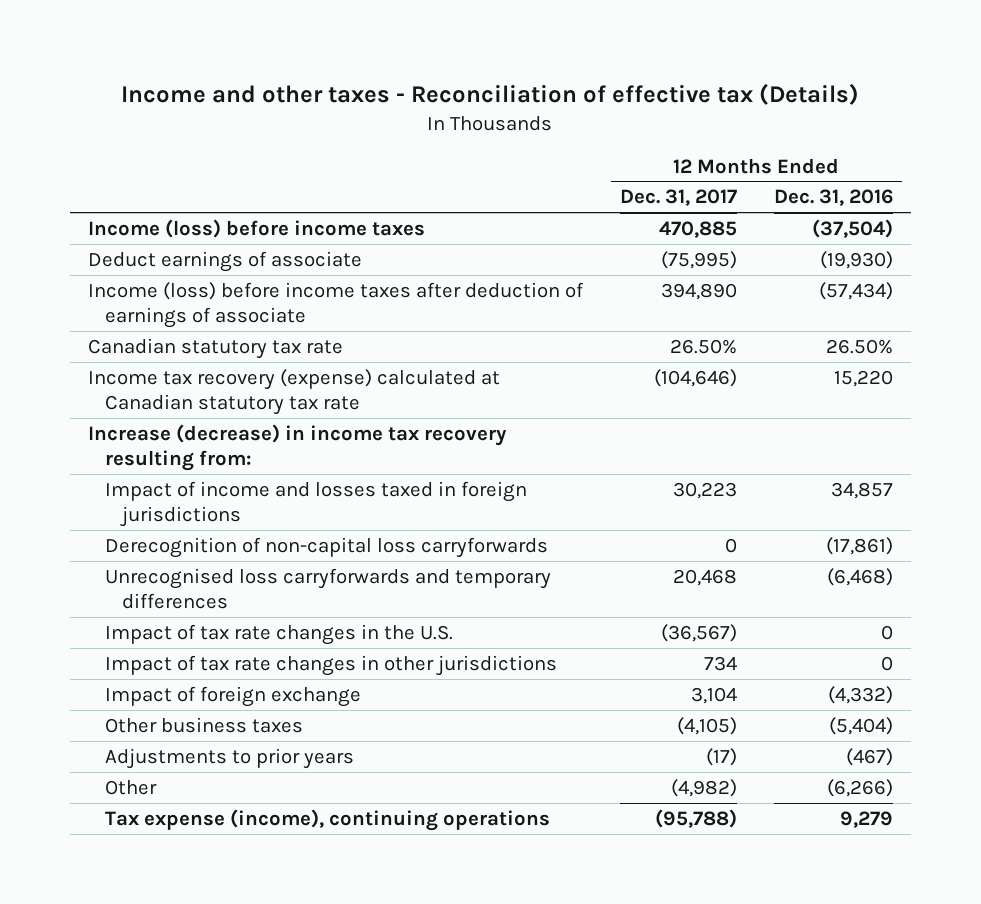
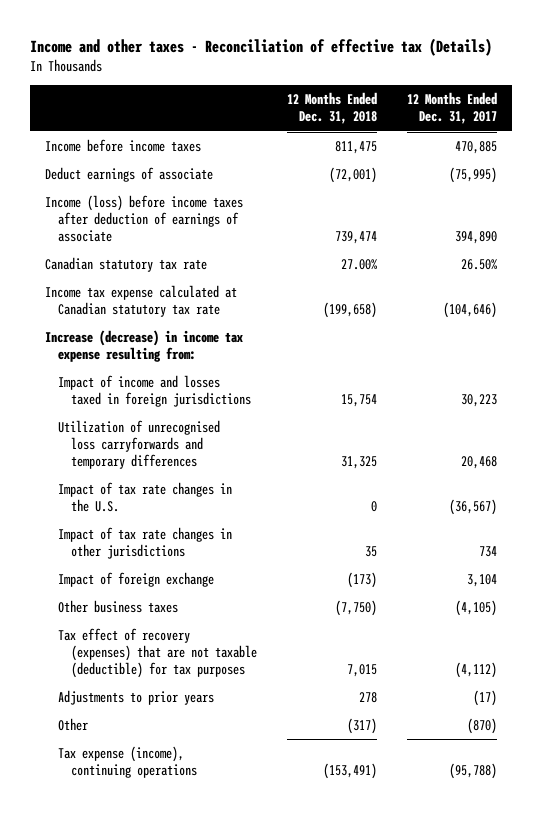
- | 12 Months Ended Dec. 31, 2017 | 12 Months Ended Dec. 31, 2016
+ | 12 Months Ended Dec. 31, 2018 | 12 Months Ended Dec. 31, 2017
- Income (loss) before income taxes | 470,885 | (37,504)
+ Income before income taxes | 811,475 | 470,885
- Income tax recovery (expense) calculated at Canadian statutory tax rate | (104,646) | 15,220
- Increase (decrease) in income tax recovery resulting from:
+ Income tax expense calculated at Canadian statutory tax rate | (199,658) | (104,646)
+ Increase (decrease) in income tax expense resulting from:
- Derecognition of non-capital loss carryforwards | 0 | (17,861)
- Unrecognised loss carryforwards and temporary differences | 20,468 | (6,468)
+ Utilization of unrecognised loss carryforwards and temporary differences | 31,325 | 20,468
+ Tax effect of recovery (expenses) that are not taxable (deductible) for tax purposes | 7,015 | (4,112)
- Other | (4,982) | (6,266)
+ Other | (317) | (870)

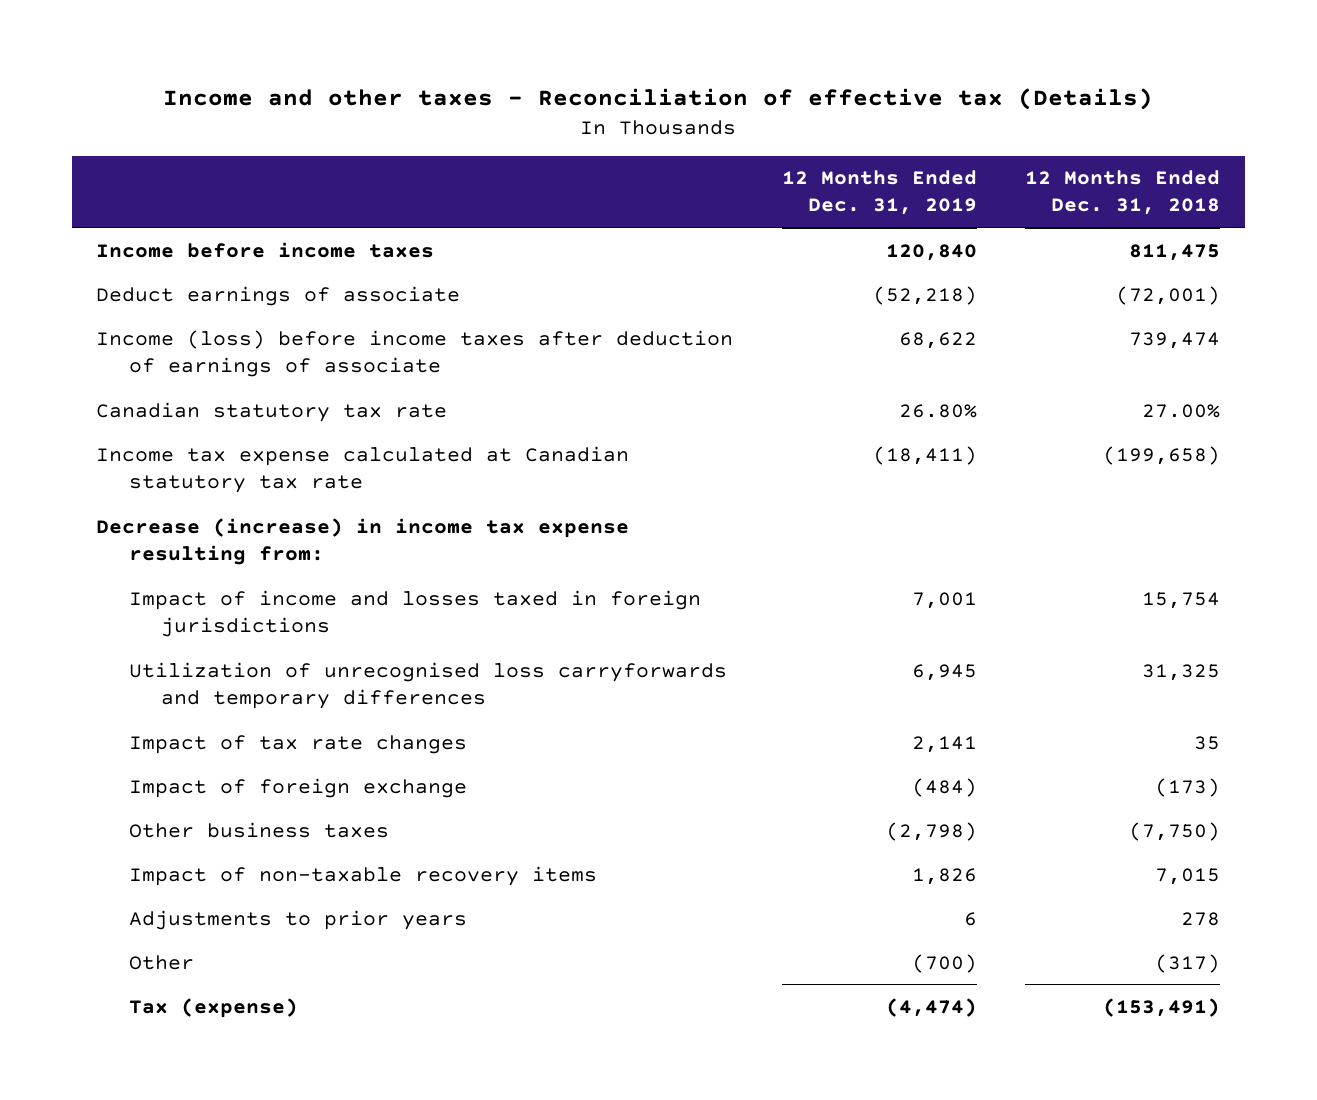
- | 12 Months Ended Dec. 31, 2018 | 12 Months Ended Dec. 31, 2017
+ | 12 Months Ended Dec. 31, 2019 | 12 Months Ended Dec. 31, 2018
- Increase (decrease) in income tax expense resulting from:
+ Decrease (increase) in income tax expense resulting from:
- Impact of tax rate changes in the U.S. | 0 | (36,567)
- Impact of tax rate changes in other jurisdictions | 35 | 734
+ Impact of tax rate changes | 2,141 | 35
- Tax effect of recovery (expenses) that are not taxable (deductible) for tax purposes | 7,015 | (4,112)
+ Impact of non-taxable recovery items | 1,826 | 7,015
- Tax expense (income), continuing operations | (153,491) | (95,788)
+ Tax (expense) | (4,474) | (153,491)

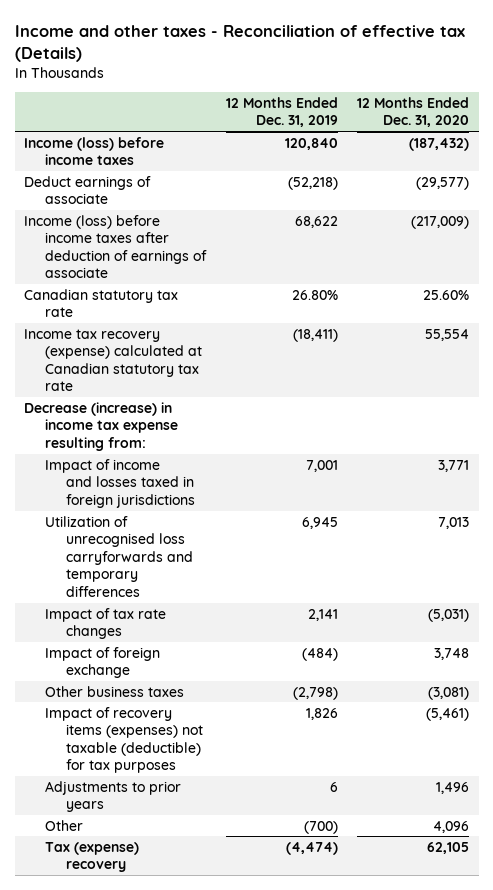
- | 12 Months Ended Dec. 31, 2019 | 12 Months Ended Dec. 31, 2018
+ | 12 Months Ended Dec. 31, 2019 | 12 Months Ended Dec. 31, 2020
- Income before income taxes | 120,840 | 811,475
+ Income (loss) before income taxes | 120,840 | (187,432)
- Income tax expense calculated at Canadian statutory tax rate | (18,411) | (199,658)
+ Income tax recovery (expense) calculated at Canadian statutory tax rate | (18,411) | 55,554
- Impact of non-taxable recovery items | 1,826 | 7,015
+ Impact of recovery items (expenses) not taxable (deductible) for tax purposes | 1,826 | (5,461)
- Tax (expense) | (4,474) | (153,491)
+ Tax (expense) recovery | (4,474) | 62,105

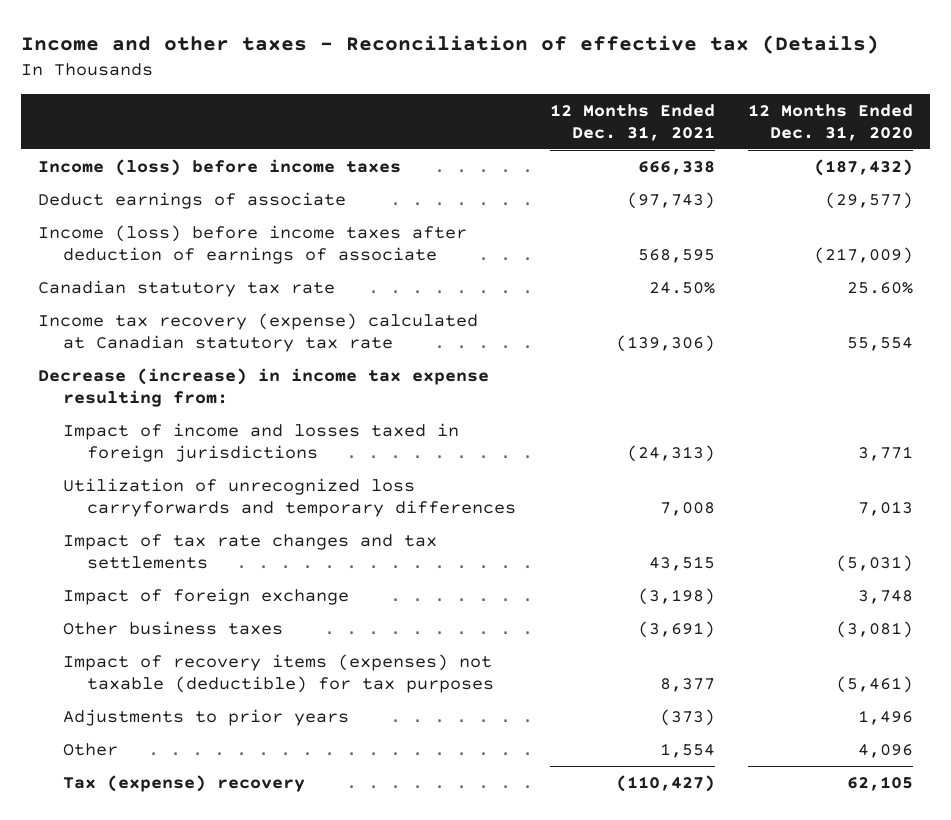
- | 12 Months Ended Dec. 31, 2019 | 12 Months Ended Dec. 31, 2020
+ | 12 Months Ended Dec. 31, 2021 | 12 Months Ended Dec. 31, 2020
- Utilization of unrecognised loss carryforwards and temporary differences | 6,945 | 7,013
- Impact of tax rate changes | 2,141 | (5,031)
+ Utilization of unrecognized loss carryforwards and temporary differences | 7,008 | 7,013
+ Impact of tax rate changes and tax settlements | 43,515 | (5,031)

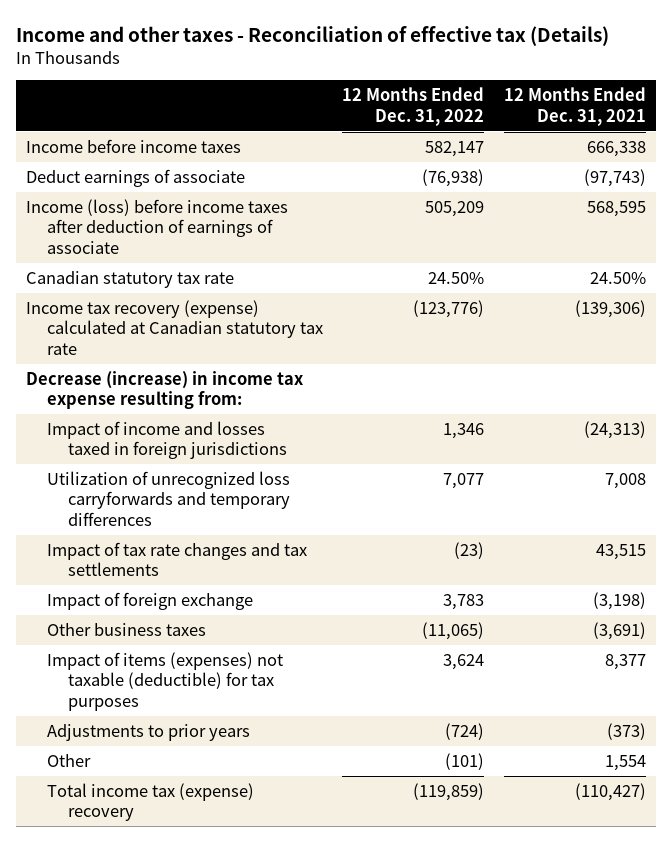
- | 12 Months Ended Dec. 31, 2021 | 12 Months Ended Dec. 31, 2020
+ | 12 Months Ended Dec. 31, 2022 | 12 Months Ended Dec. 31, 2021
- Income (loss) before income taxes | 666,338 | (187,432)
+ Income before income taxes | 582,147 | 666,338
- Impact of recovery items (expenses) not taxable (deductible) for tax purposes | 8,377 | (5,461)
+ Impact of items (expenses) not taxable (deductible) for tax purposes | 3,624 | 8,377
- Tax (expense) recovery | (110,427) | 62,105
+ Total income tax (expense) recovery | (119,859) | (110,427)

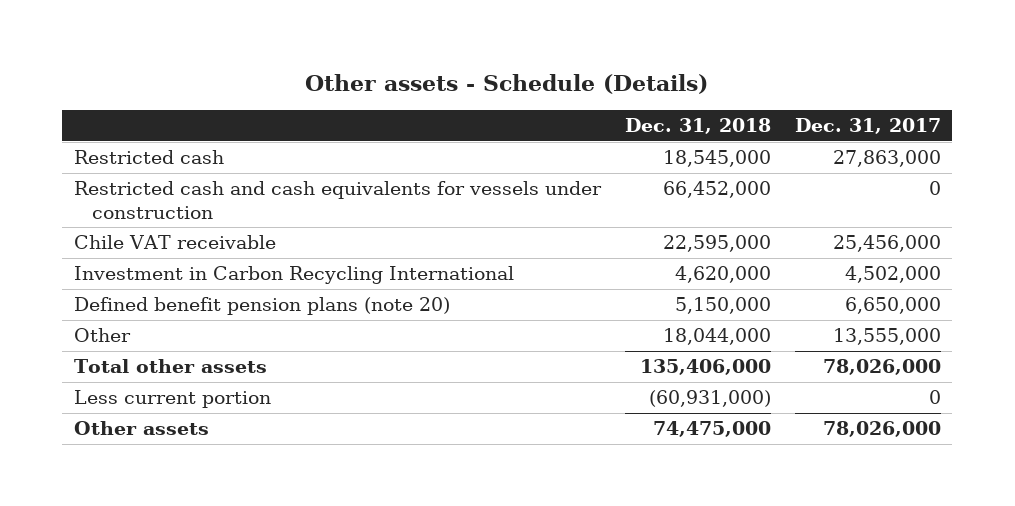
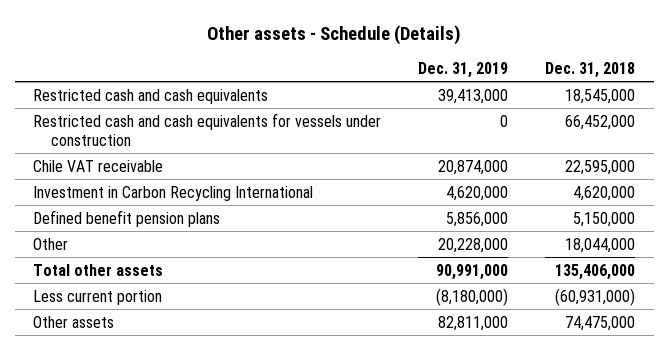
- | Dec. 31, 2018 | Dec. 31, 2017
+ | Dec. 31, 2019 | Dec. 31, 2018
- Restricted cash | 18,545,000 | 27,863,000
+ Restricted cash and cash equivalents | 39,413,000 | 18,545,000
- Defined benefit pension plans (note 20) | 5,150,000 | 6,650,000
+ Defined benefit pension plans | 5,856,000 | 5,150,000

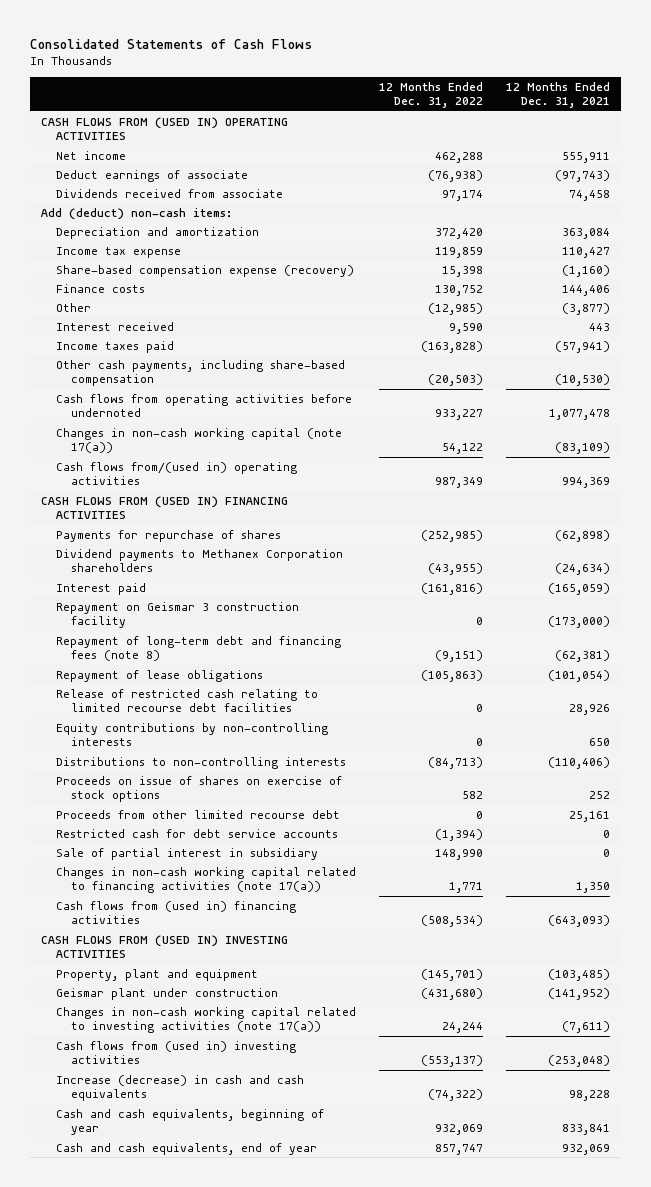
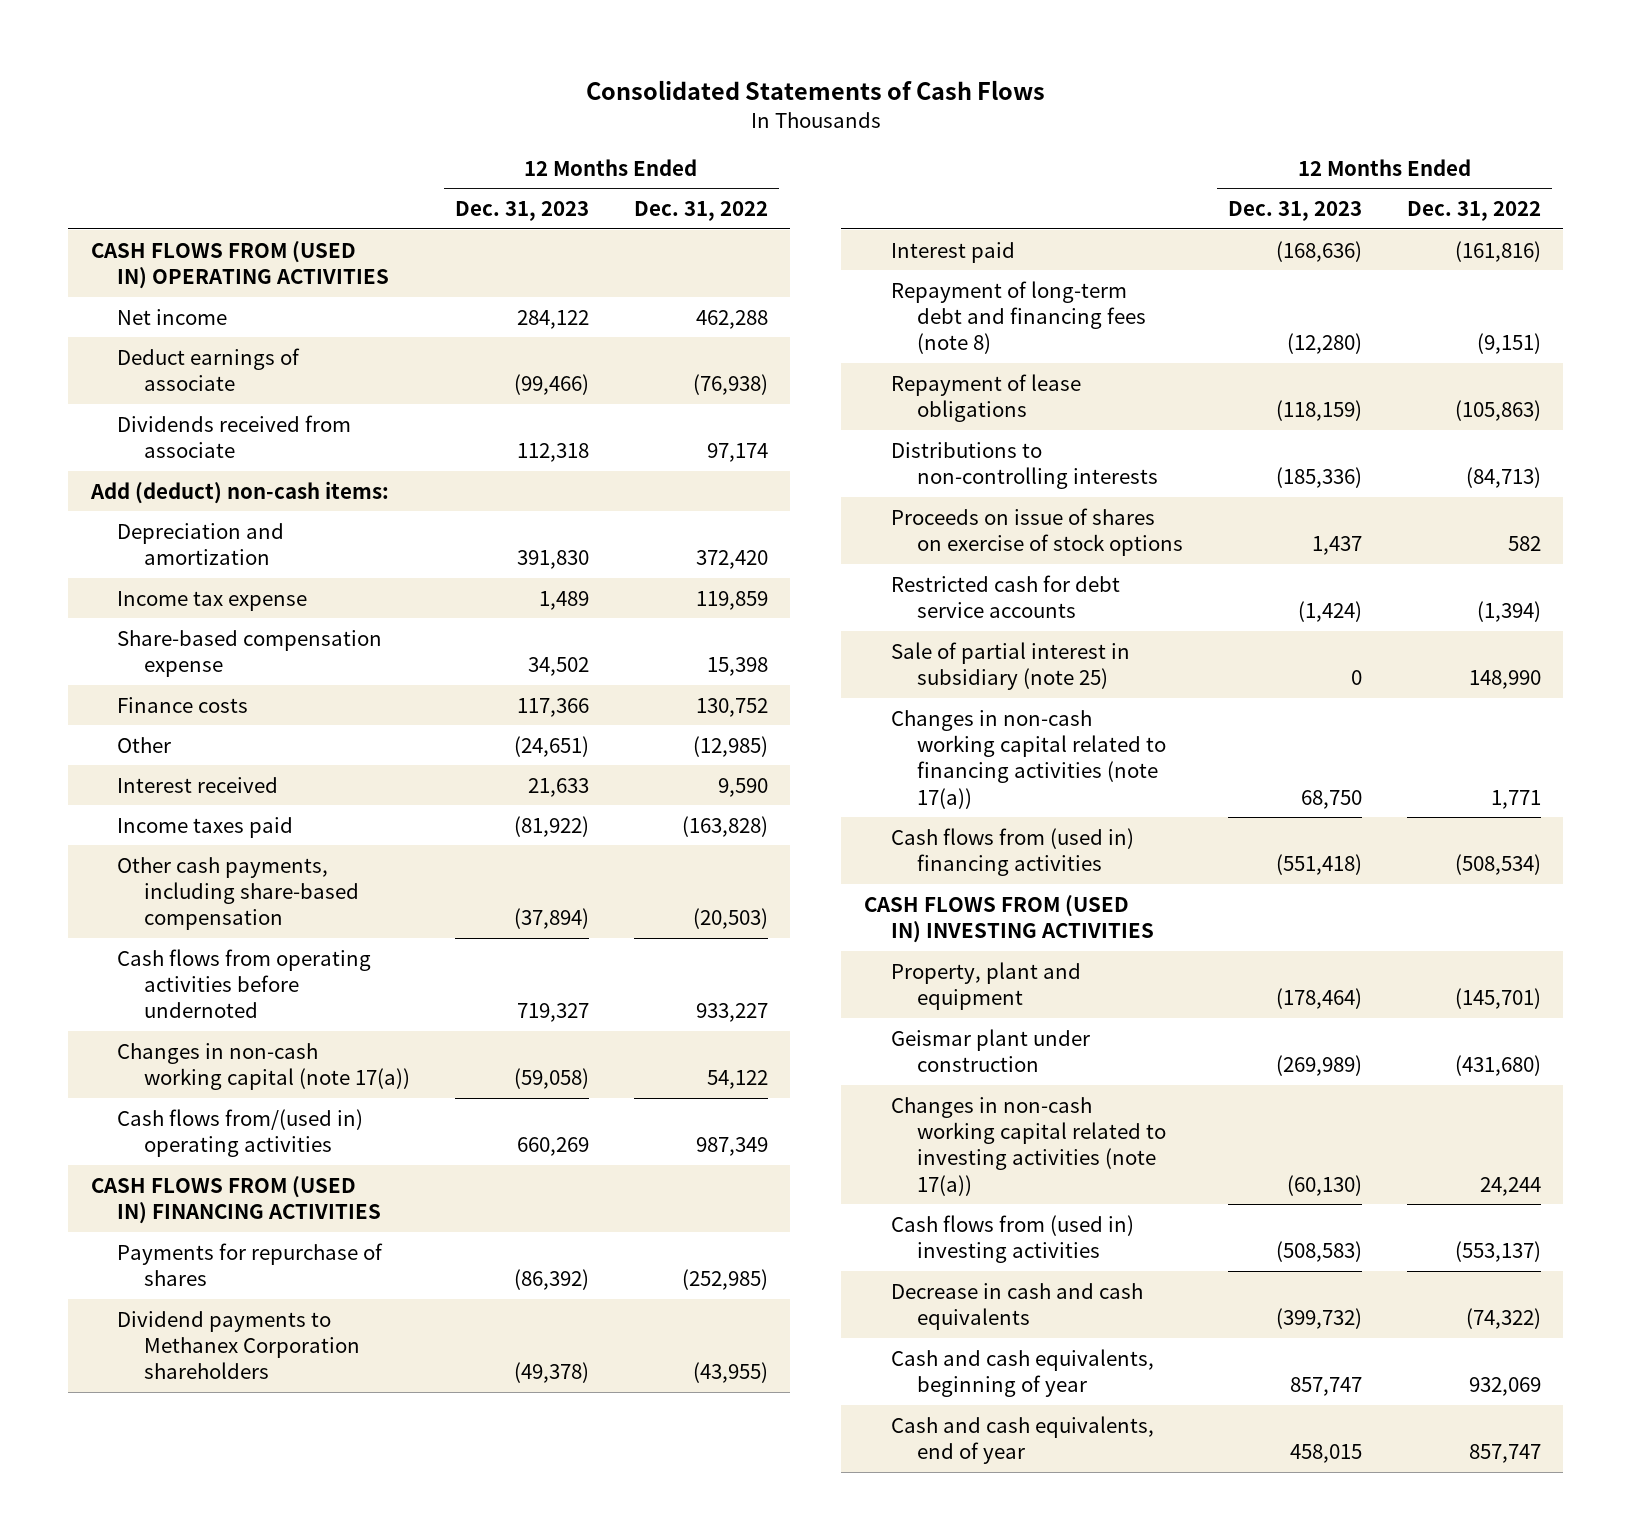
- | 12 Months Ended Dec. 31, 2022 | 12 Months Ended Dec. 31, 2021
+ | 12 Months Ended Dec. 31, 2023 | 12 Months Ended Dec. 31, 2022
- Share-based compensation expense (recovery) | 15,398 | (1,160)
+ Share-based compensation expense | 34,502 | 15,398
- Repayment on Geismar 3 construction facility | 0 | (173,000)
- Release of restricted cash relating to limited recourse debt facilities | 0 | 28,926
- Equity contributions by non-controlling interests | 0 | 650
- Proceeds from other limited recourse debt | 0 | 25,161
- Sale of partial interest in subsidiary | 148,990 | 0
+ Sale of partial interest in subsidiary (note 25) | 0 | 148,990
- Increase (decrease) in cash and cash equivalents | (74,322) | 98,228
+ Decrease in cash and cash equivalents | (399,732) | (74,322)

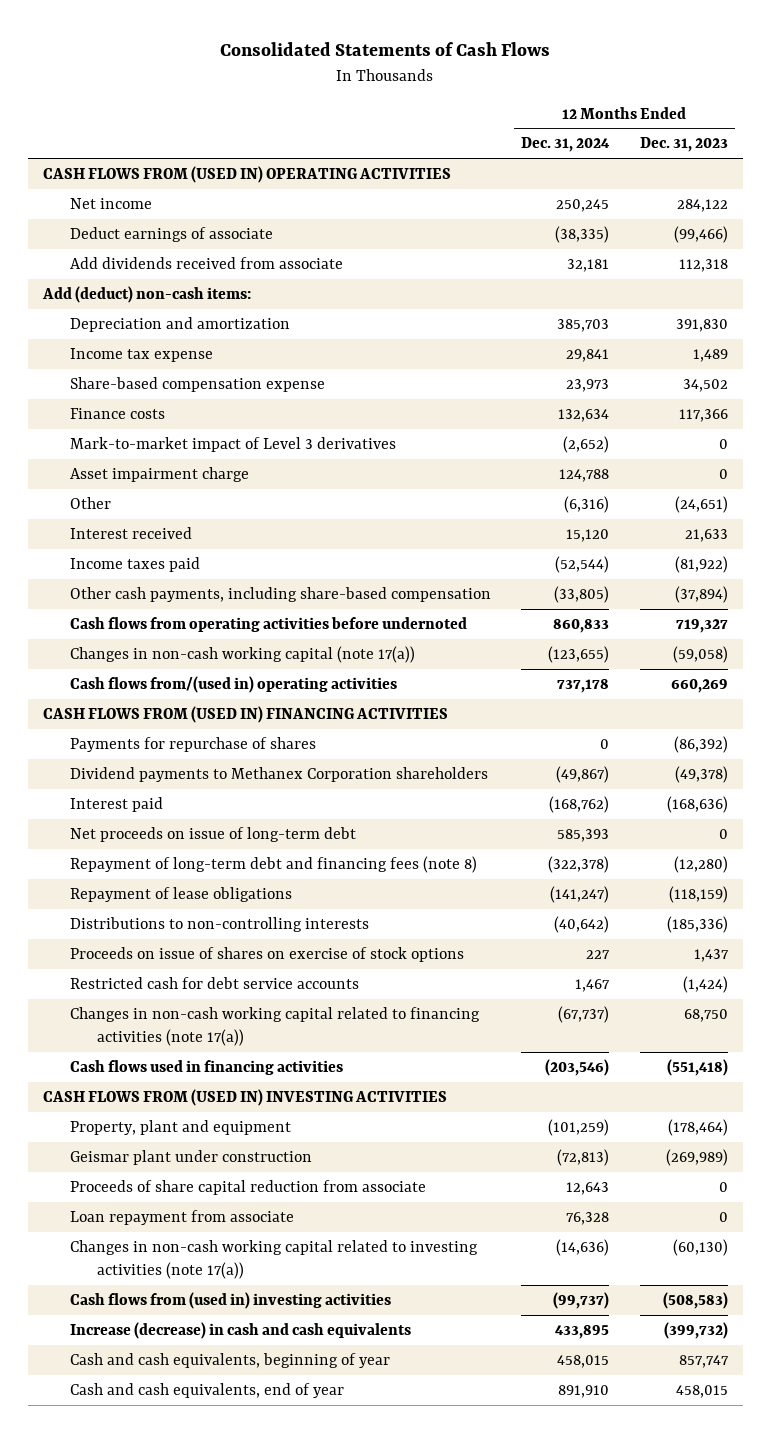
- | 12 Months Ended Dec. 31, 2023 | 12 Months Ended Dec. 31, 2022
+ | 12 Months Ended Dec. 31, 2024 | 12 Months Ended Dec. 31, 2023
- Dividends received from associate | 112,318 | 97,174
+ Add dividends received from associate | 32,181 | 112,318
+ Mark-to-market impact of Level 3 derivatives | (2,652) | 0
+ Asset impairment charge | 124,788 | 0
+ Net proceeds on issue of long-term debt | 585,393 | 0
- Sale of partial interest in subsidiary (note 25) | 0 | 148,990
- Cash flows from (used in) financing activities | (551,418) | (508,534)
+ Cash flows used in financing activities | (203,546) | (551,418)
+ Proceeds of share capital reduction from associate | 12,643 | 0
+ Loan repayment from associate | 76,328 | 0
- Decrease in cash and cash equivalents | (399,732) | (74,322)
+ Increase (decrease) in cash and cash equivalents | 433,895 | (399,732)

